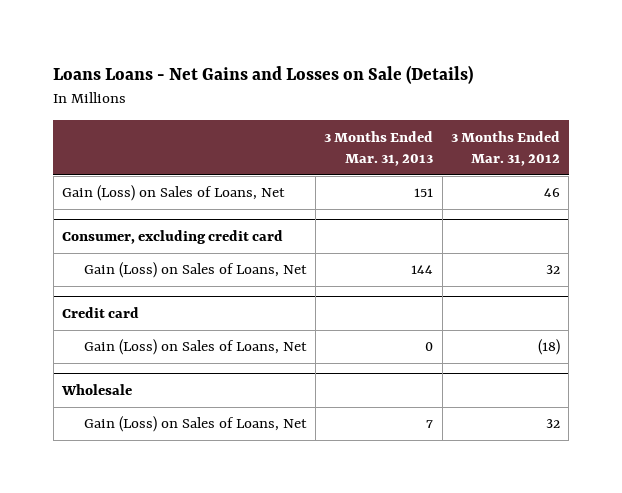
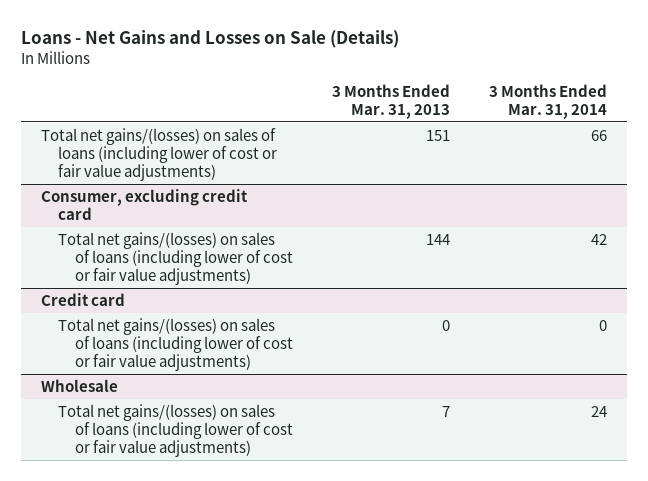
- Loans Loans - Net Gains and Losses on Sale (Details)
+ Loans - Net Gains and Losses on Sale (Details)
- | 3 Months Ended Mar. 31, 2013 | 3 Months Ended Mar. 31, 2012
+ | 3 Months Ended Mar. 31, 2013 | 3 Months Ended Mar. 31, 2014
- Gain (Loss) on Sales of Loans, Net | 151 | 46
+ Total net gains/(losses) on sales of loans (including lower of cost or fair value adjustments) | 151 | 66
@ Consumer, excluding credit card
- Gain (Loss) on Sales of Loans, Net | 144 | 32
+ Total net gains/(losses) on sales of loans (including lower of cost or fair value adjustments) | 144 | 42
@ Credit card
- Gain (Loss) on Sales of Loans, Net | 0 | (18)
+ Total net gains/(losses) on sales of loans (including lower of cost or fair value adjustments) | 0 | 0
@ Wholesale
- Gain (Loss) on Sales of Loans, Net | 7 | 32
+ Total net gains/(losses) on sales of loans (including lower of cost or fair value adjustments) | 7 | 24

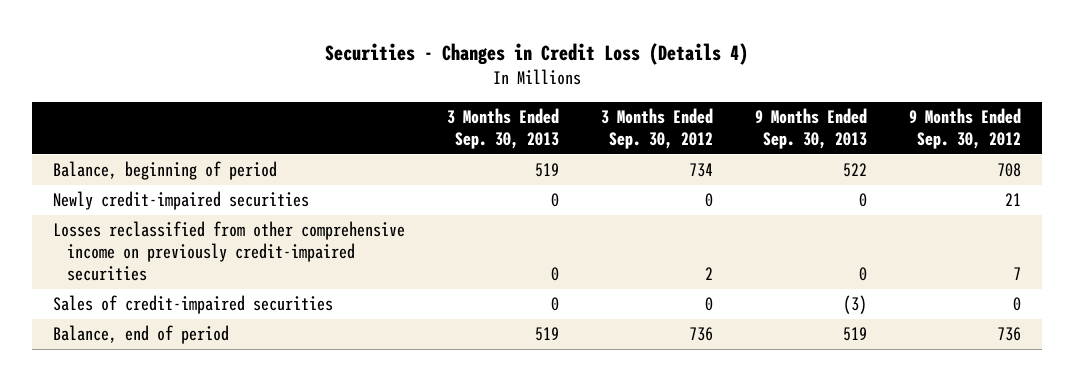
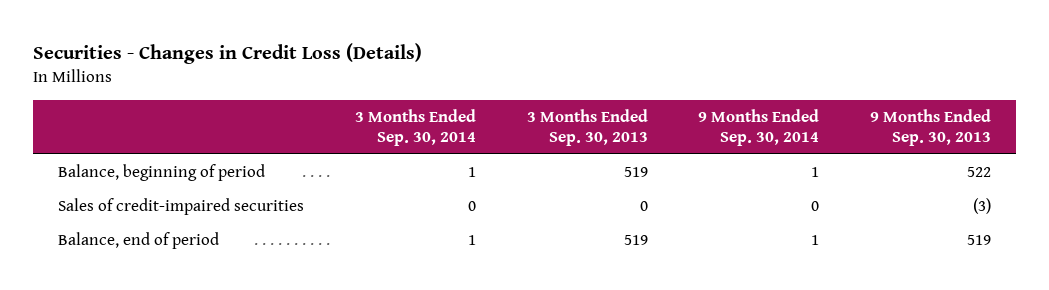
- Securities - Changes in Credit Loss (Details 4)
+ Securities - Changes in Credit Loss (Details)
- | 3 Months Ended Sep. 30, 2013 | 3 Months Ended Sep. 30, 2012 | 9 Months Ended Sep. 30, 2013 | 9 Months Ended Sep. 30, 2012
+ | 3 Months Ended Sep. 30, 2014 | 3 Months Ended Sep. 30, 2013 | 9 Months Ended Sep. 30, 2014 | 9 Months Ended Sep. 30, 2013
- Newly credit-impaired securities | 0 | 0 | 0 | 21
- Losses reclassified from other comprehensive income on previously credit-impaired securities | 0 | 2 | 0 | 7

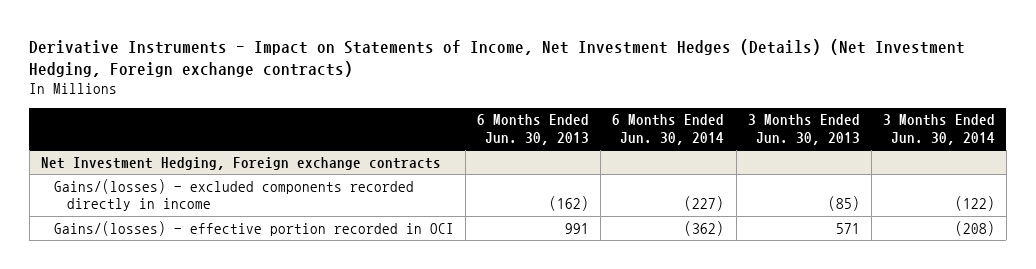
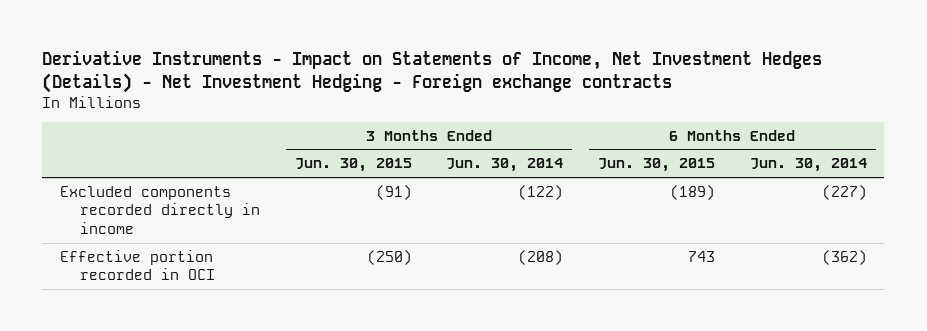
- Derivative Instruments - Impact on Statements of Income, Net Investment Hedges (Details) (Net Investment Hedging, Foreign exchange contracts)
+ Derivative Instruments - Impact on Statements of Income, Net Investment Hedges (Details) - Net Investment Hedging - Foreign exchange contracts
- | 6 Months Ended Jun. 30, 2013 | 6 Months Ended Jun. 30, 2014 | 3 Months Ended Jun. 30, 2013 | 3 Months Ended Jun. 30, 2014
+ | 3 Months Ended Jun. 30, 2015 | 3 Months Ended Jun. 30, 2014 | 6 Months Ended Jun. 30, 2015 | 6 Months Ended Jun. 30, 2014
- Net Investment Hedging, Foreign exchange contracts
- Gains/(losses) - excluded components recorded directly in income | (162) | (227) | (85) | (122)
- Gains/(losses) - effective portion recorded in OCI | 991 | (362) | 571 | (208)
+ Excluded components recorded directly in income | (91) | (122) | (189) | (227)
+ Effective portion recorded in OCI | (250) | (208) | 743 | (362)

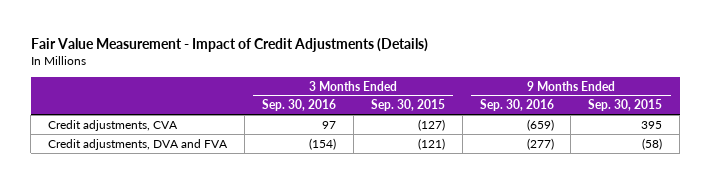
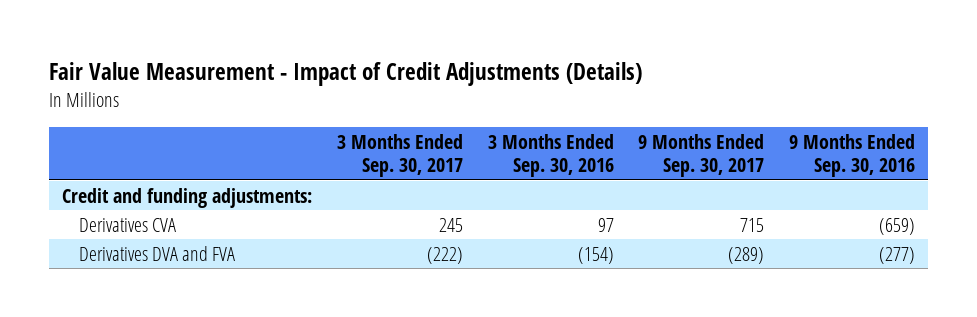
- | 3 Months Ended Sep. 30, 2016 | 3 Months Ended Sep. 30, 2015 | 9 Months Ended Sep. 30, 2016 | 9 Months Ended Sep. 30, 2015
+ | 3 Months Ended Sep. 30, 2017 | 3 Months Ended Sep. 30, 2016 | 9 Months Ended Sep. 30, 2017 | 9 Months Ended Sep. 30, 2016
- Credit adjustments, CVA | 97 | (127) | (659) | 395
- Credit adjustments, DVA and FVA | (154) | (121) | (277) | (58)
+ Credit and funding adjustments:
+ Derivatives CVA | 245 | 97 | 715 | (659)
+ Derivatives DVA and FVA | (222) | (154) | (289) | (277)

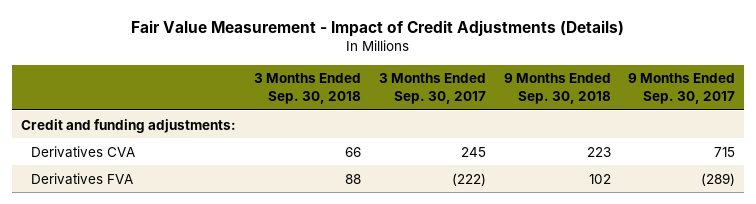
- | 3 Months Ended Sep. 30, 2017 | 3 Months Ended Sep. 30, 2016 | 9 Months Ended Sep. 30, 2017 | 9 Months Ended Sep. 30, 2016
+ | 3 Months Ended Sep. 30, 2018 | 3 Months Ended Sep. 30, 2017 | 9 Months Ended Sep. 30, 2018 | 9 Months Ended Sep. 30, 2017
- Derivatives DVA and FVA | (222) | (154) | (289) | (277)
+ Derivatives FVA | 88 | (222) | 102 | (289)

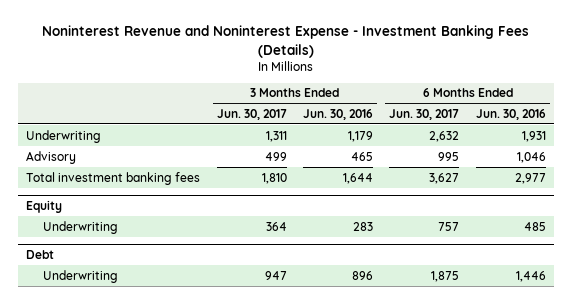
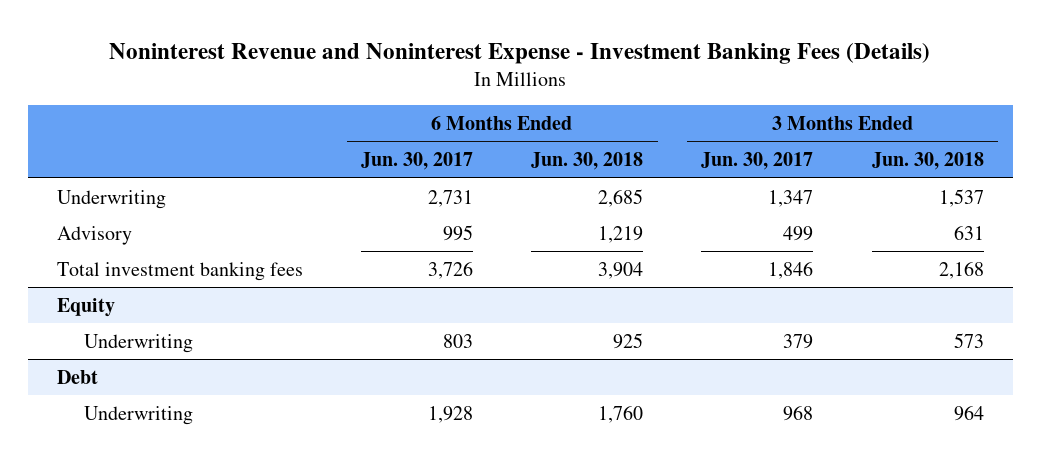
- | 3 Months Ended Jun. 30, 2017 | 3 Months Ended Jun. 30, 2016 | 6 Months Ended Jun. 30, 2017 | 6 Months Ended Jun. 30, 2016
+ | 6 Months Ended Jun. 30, 2017 | 6 Months Ended Jun. 30, 2018 | 3 Months Ended Jun. 30, 2017 | 3 Months Ended Jun. 30, 2018
- Underwriting | 1,311 | 1,179 | 2,632 | 1,931
+ Underwriting | 2,731 | 2,685 | 1,347 | 1,537
- Total investment banking fees | 1,810 | 1,644 | 3,627 | 2,977
+ Total investment banking fees | 3,726 | 3,904 | 1,846 | 2,168
@ Equity
- Underwriting | 364 | 283 | 757 | 485
+ Underwriting | 803 | 925 | 379 | 573
@ Debt
- Underwriting | 947 | 896 | 1,875 | 1,446
+ Underwriting | 1,928 | 1,760 | 968 | 964

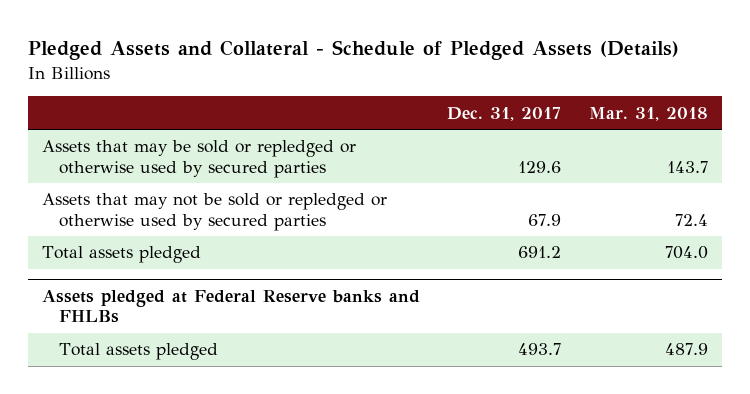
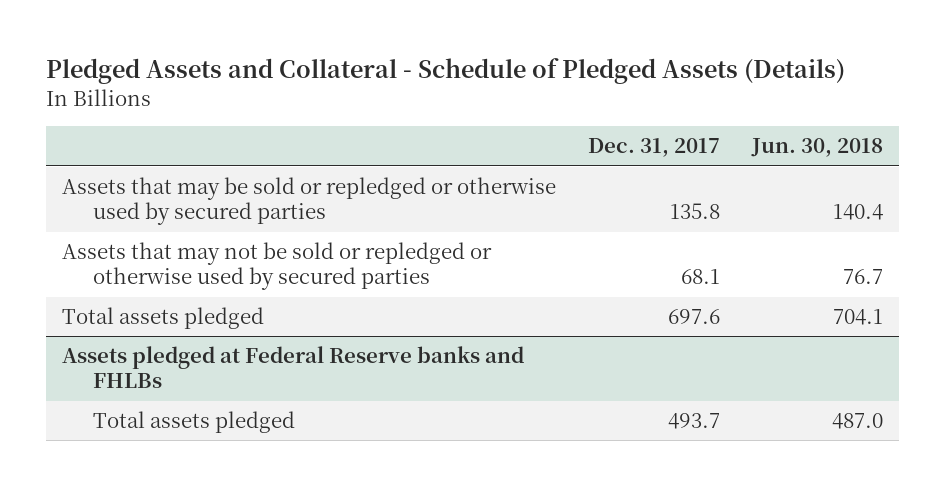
- | Dec. 31, 2017 | Mar. 31, 2018
+ | Dec. 31, 2017 | Jun. 30, 2018
- Assets that may be sold or repledged or otherwise used by secured parties | 129.6 | 143.7
- Assets that may not be sold or repledged or otherwise used by secured parties | 67.9 | 72.4
- Total assets pledged | 691.2 | 704.0
+ Assets that may be sold or repledged or otherwise used by secured parties | 135.8 | 140.4
+ Assets that may not be sold or repledged or otherwise used by secured parties | 68.1 | 76.7
+ Total assets pledged | 697.6 | 704.1

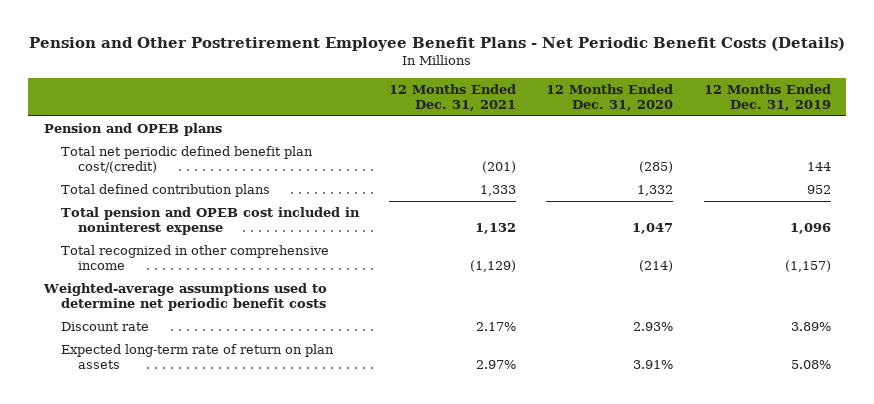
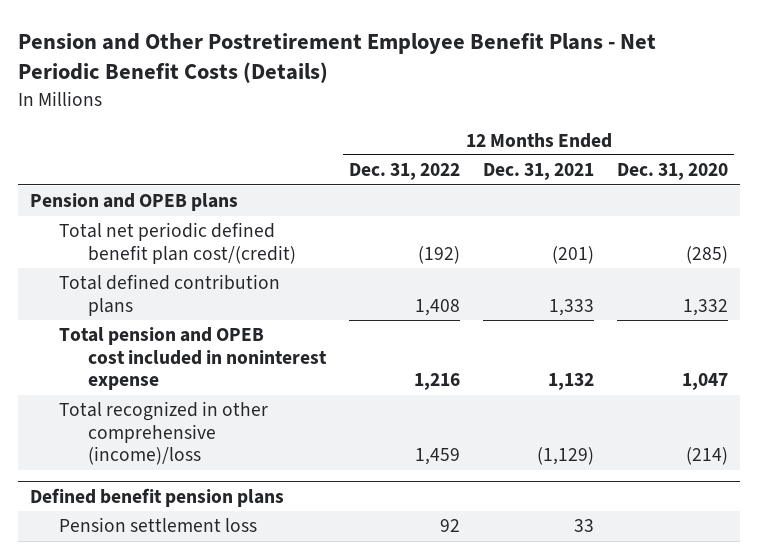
- | 12 Months Ended Dec. 31, 2021 | 12 Months Ended Dec. 31, 2020 | 12 Months Ended Dec. 31, 2019
+ | 12 Months Ended Dec. 31, 2022 | 12 Months Ended Dec. 31, 2021 | 12 Months Ended Dec. 31, 2020
- Total recognized in other comprehensive income | (1,129) | (214) | (1,157)
- Weighted-average assumptions used to determine net periodic benefit costs
- Discount rate | 2.17% | 2.93% | 3.89%
- Expected long-term rate of return on plan assets | 2.97% | 3.91% | 5.08%
+ Total recognized in other comprehensive (income)/loss | 1,459 | (1,129) | (214)
+ Defined benefit pension plans
+ Pension settlement loss | 92 | 33 |

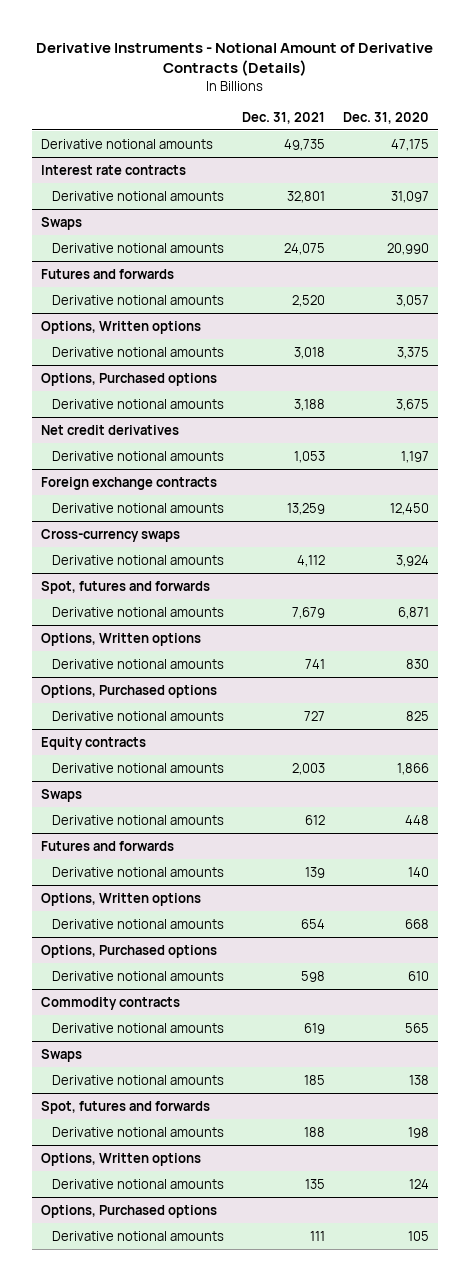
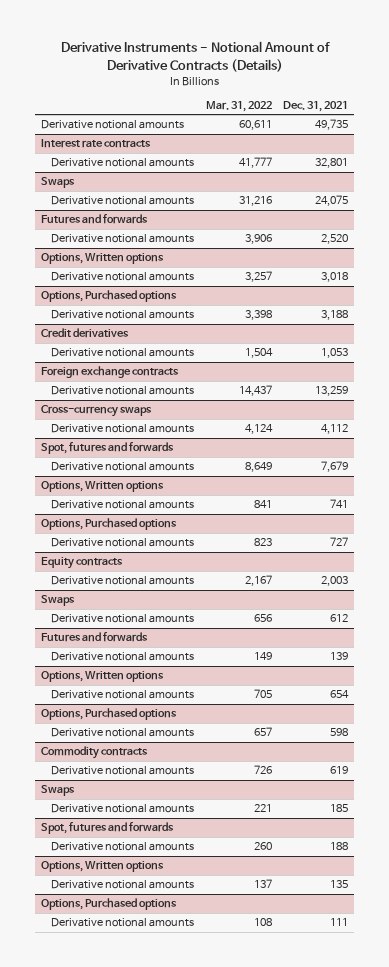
- | Dec. 31, 2021 | Dec. 31, 2020
+ | Mar. 31, 2022 | Dec. 31, 2021
- Net credit derivatives
+ Credit derivatives

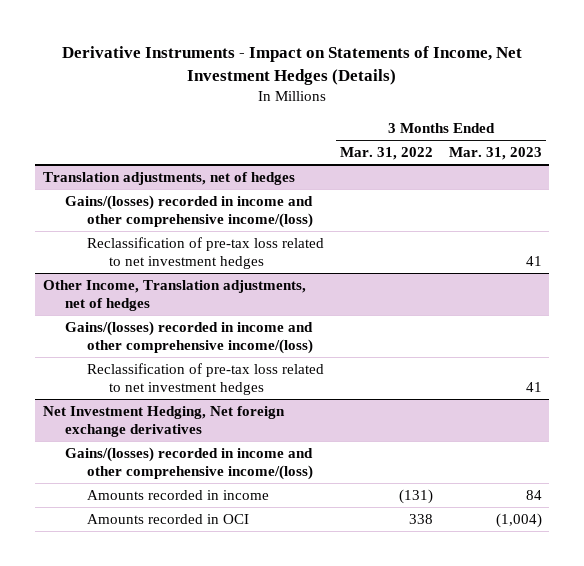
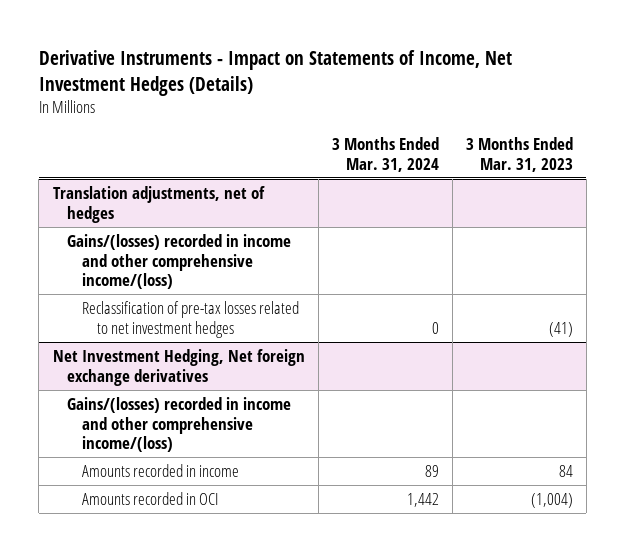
- | 3 Months Ended Mar. 31, 2022 | 3 Months Ended Mar. 31, 2023
+ | 3 Months Ended Mar. 31, 2024 | 3 Months Ended Mar. 31, 2023
@ Translation adjustments, net of hedges
- Reclassification of pre-tax loss related to net investment hedges | | 41
- Other Income, Translation adjustments, net of hedges
- Gains/(losses) recorded in income and other comprehensive income/(loss)
- Reclassification of pre-tax loss related to net investment hedges | | 41
@ Translation adjustments, net of hedges
+ Reclassification of pre-tax losses related to net investment hedges | 0 | (41)

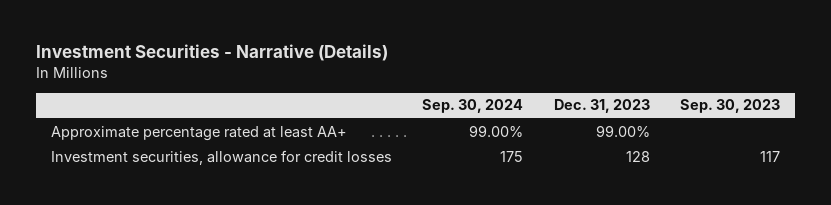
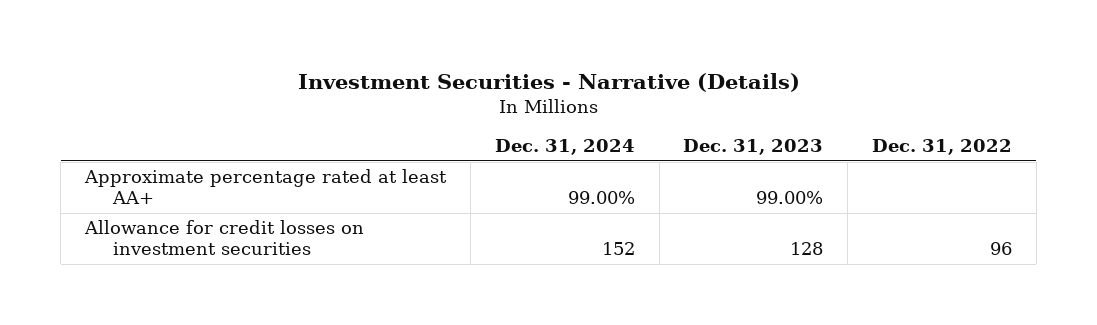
- | Sep. 30, 2024 | Dec. 31, 2023 | Sep. 30, 2023
+ | Dec. 31, 2024 | Dec. 31, 2023 | Dec. 31, 2022
- Investment securities, allowance for credit losses | 175 | 128 | 117
+ Allowance for credit losses on investment securities | 152 | 128 | 96

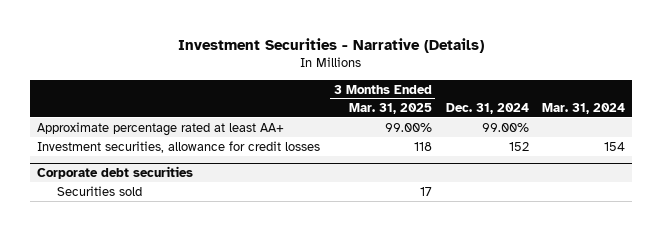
- | Dec. 31, 2024 | Dec. 31, 2023 | Dec. 31, 2022
+ | 3 Months Ended Mar. 31, 2025 | Dec. 31, 2024 | Mar. 31, 2024
- Allowance for credit losses on investment securities | 152 | 128 | 96
+ Investment securities, allowance for credit losses | 118 | 152 | 154
+ Corporate debt securities
+ Securities sold | 17 | |

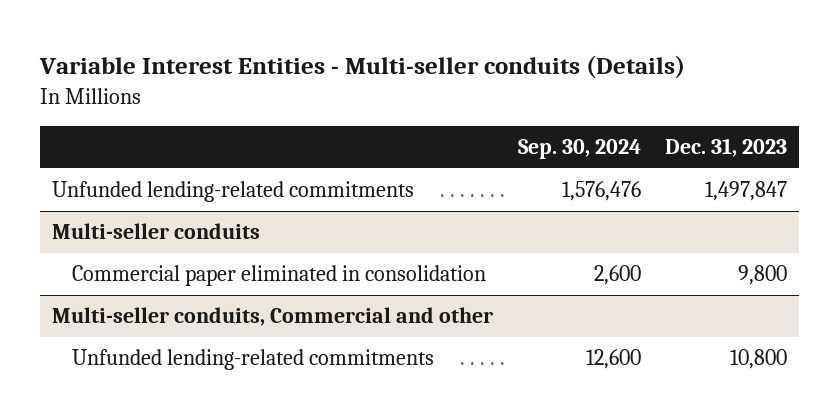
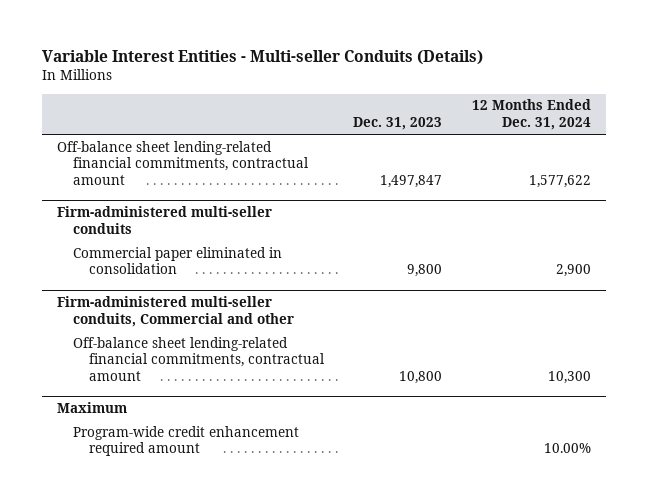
- Variable Interest Entities - Multi-seller conduits (Details)
+ Variable Interest Entities - Multi-seller Conduits (Details)
- | Sep. 30, 2024 | Dec. 31, 2023
+ | Dec. 31, 2023 | 12 Months Ended Dec. 31, 2024
- Unfunded lending-related commitments | 1,576,476 | 1,497,847
- Multi-seller conduits
+ Off-balance sheet lending-related financial commitments, contractual amount | 1,497,847 | 1,577,622
+ Firm-administered multi-seller conduits
- Multi-seller conduits, Commercial and other
- Unfunded lending-related commitments | 12,600 | 10,800
+ Firm-administered multi-seller conduits, Commercial and other
+ Off-balance sheet lending-related financial commitments, contractual amount | 10,800 | 10,300
+ Maximum
+ Program-wide credit enhancement required amount | | 10.00%

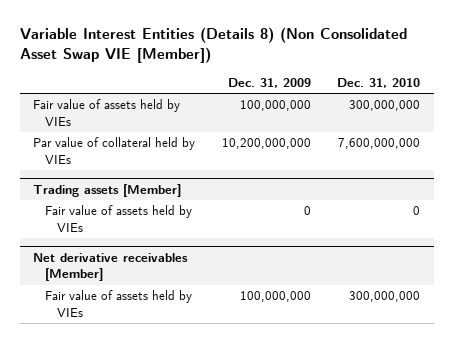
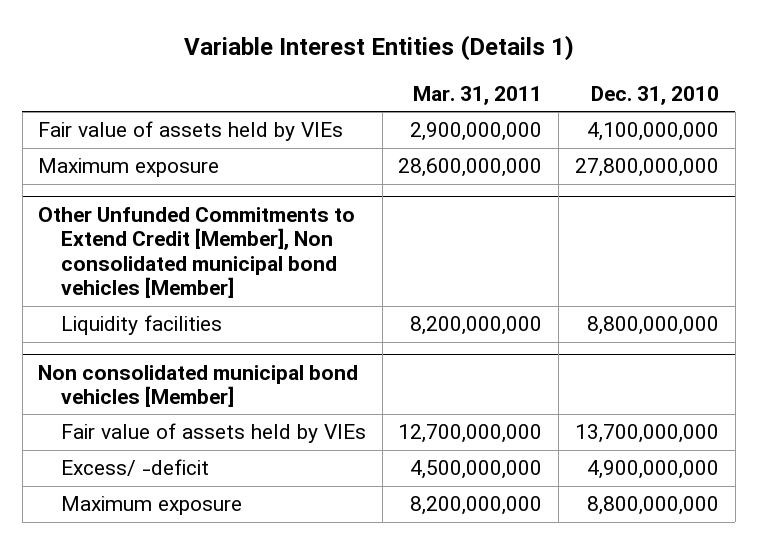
- Variable Interest Entities (Details 8) (Non Consolidated Asset Swap VIE [Member])
+ Variable Interest Entities (Details 1)
- | Dec. 31, 2009 | Dec. 31, 2010
+ | Mar. 31, 2011 | Dec. 31, 2010
- Fair value of assets held by VIEs | 100,000,000 | 300,000,000
- Par value of collateral held by VIEs | 10,200,000,000 | 7,600,000,000
- Trading assets [Member]
- Fair value of assets held by VIEs | 0 | 0
- Net derivative receivables [Member]
- Fair value of assets held by VIEs | 100,000,000 | 300,000,000
+ Fair value of assets held by VIEs | 2,900,000,000 | 4,100,000,000
+ Maximum exposure | 28,600,000,000 | 27,800,000,000
+ Other Unfunded Commitments to Extend Credit [Member], Non consolidated municipal bond vehicles [Member]
+ Liquidity facilities | 8,200,000,000 | 8,800,000,000
+ Non consolidated municipal bond vehicles [Member]
+ Fair value of assets held by VIEs | 12,700,000,000 | 13,700,000,000
+ Excess/ -deficit | 4,500,000,000 | 4,900,000,000
+ Maximum exposure | 8,200,000,000 | 8,800,000,000

